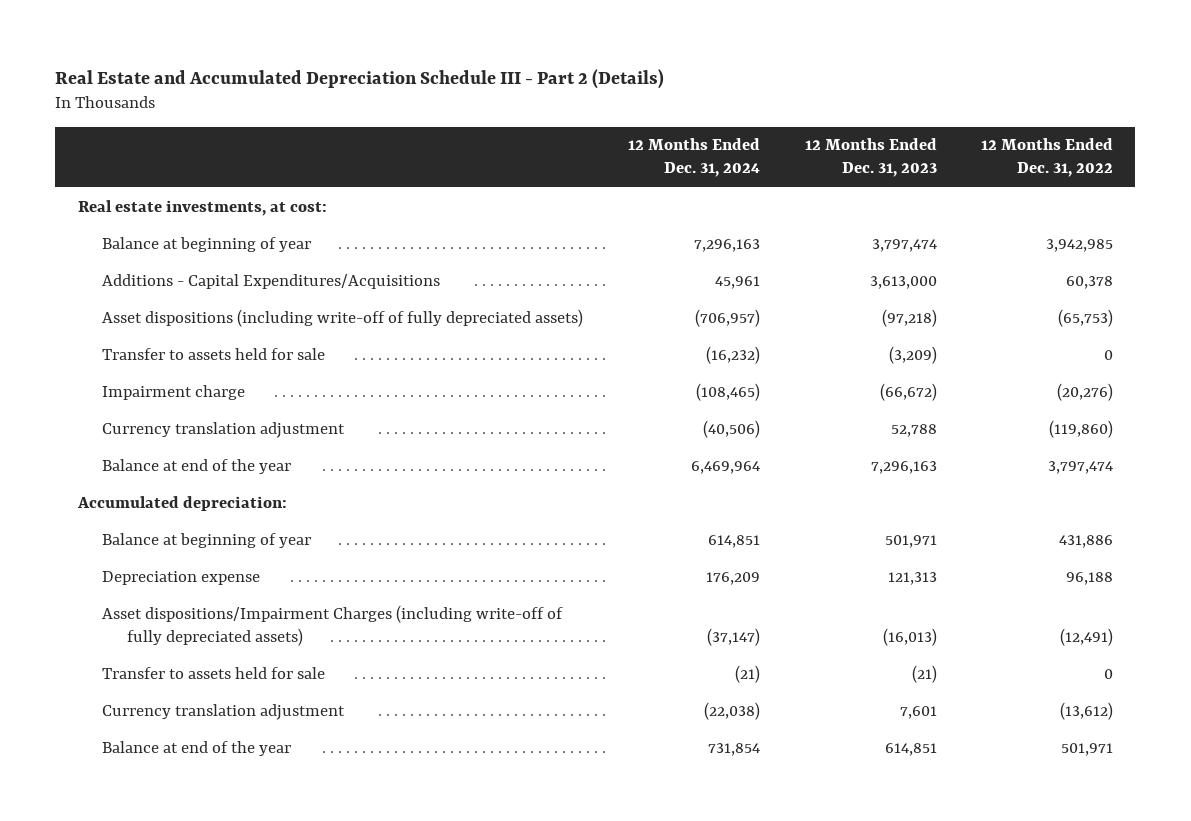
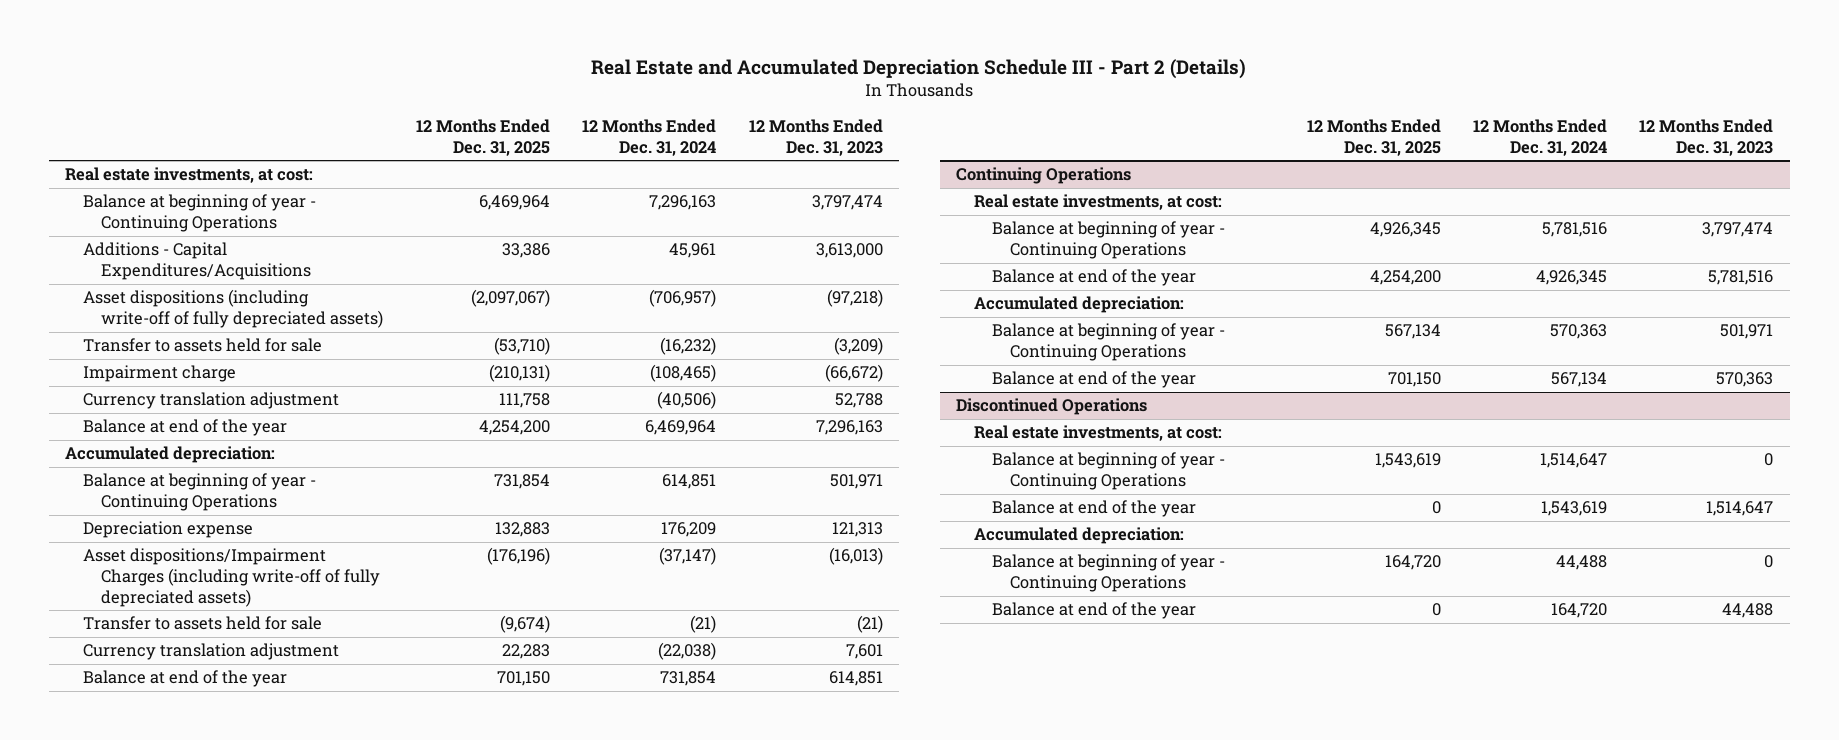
- | 12 Months Ended Dec. 31, 2024 | 12 Months Ended Dec. 31, 2023 | 12 Months Ended Dec. 31, 2022
+ | 12 Months Ended Dec. 31, 2025 | 12 Months Ended Dec. 31, 2024 | 12 Months Ended Dec. 31, 2023
- Balance at beginning of year | 7,296,163 | 3,797,474 | 3,942,985
+ Balance at beginning of year - Continuing Operations | 6,469,964 | 7,296,163 | 3,797,474
- Balance at beginning of year | 614,851 | 501,971 | 431,886
+ Balance at beginning of year - Continuing Operations | 731,854 | 614,851 | 501,971
+ Continuing Operations
+ Real estate investments, at cost:
+ Balance at beginning of year - Continuing Operations | 4,926,345 | 5,781,516 | 3,797,474
+ Balance at end of the year | 4,254,200 | 4,926,345 | 5,781,516
+ Accumulated depreciation:
+ Balance at beginning of year - Continuing Operations | 567,134 | 570,363 | 501,971
+ Balance at end of the year | 701,150 | 567,134 | 570,363
+ Discontinued Operations
+ Real estate investments, at cost:
+ Balance at beginning of year - Continuing Operations | 1,543,619 | 1,514,647 | 0
+ Balance at end of the year | 0 | 1,543,619 | 1,514,647
+ Accumulated depreciation:
+ Balance at beginning of year - Continuing Operations | 164,720 | 44,488 | 0
+ Balance at end of the year | 0 | 164,720 | 44,488

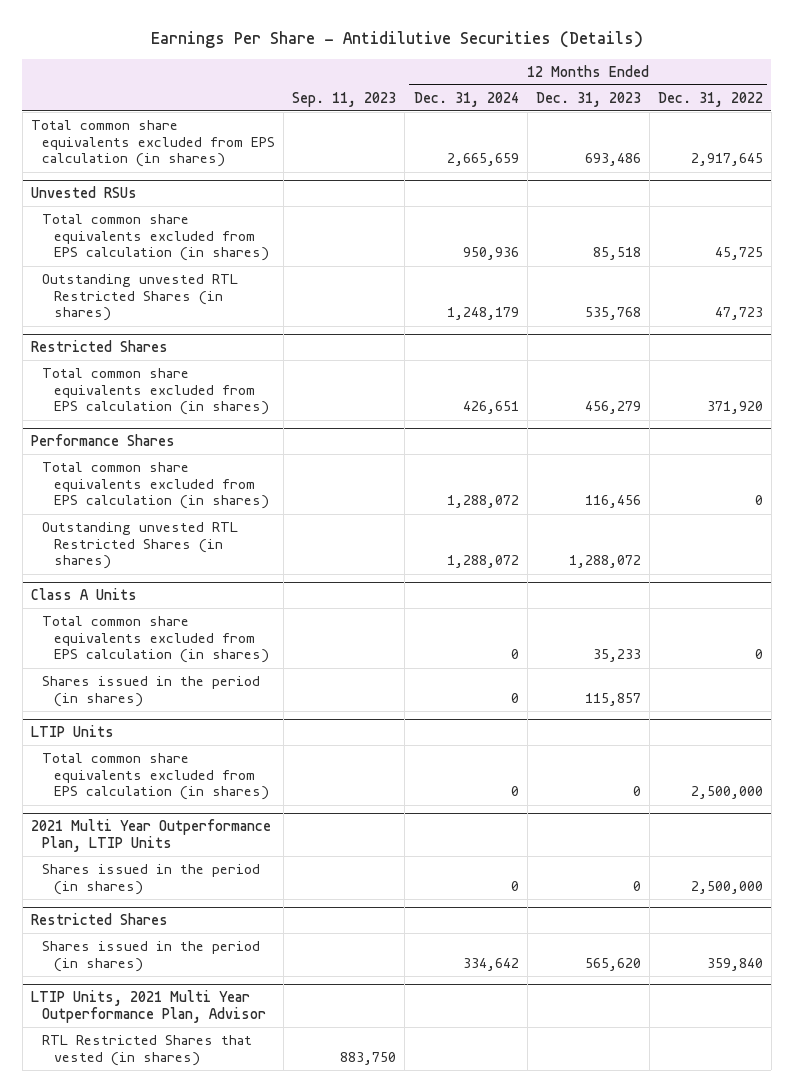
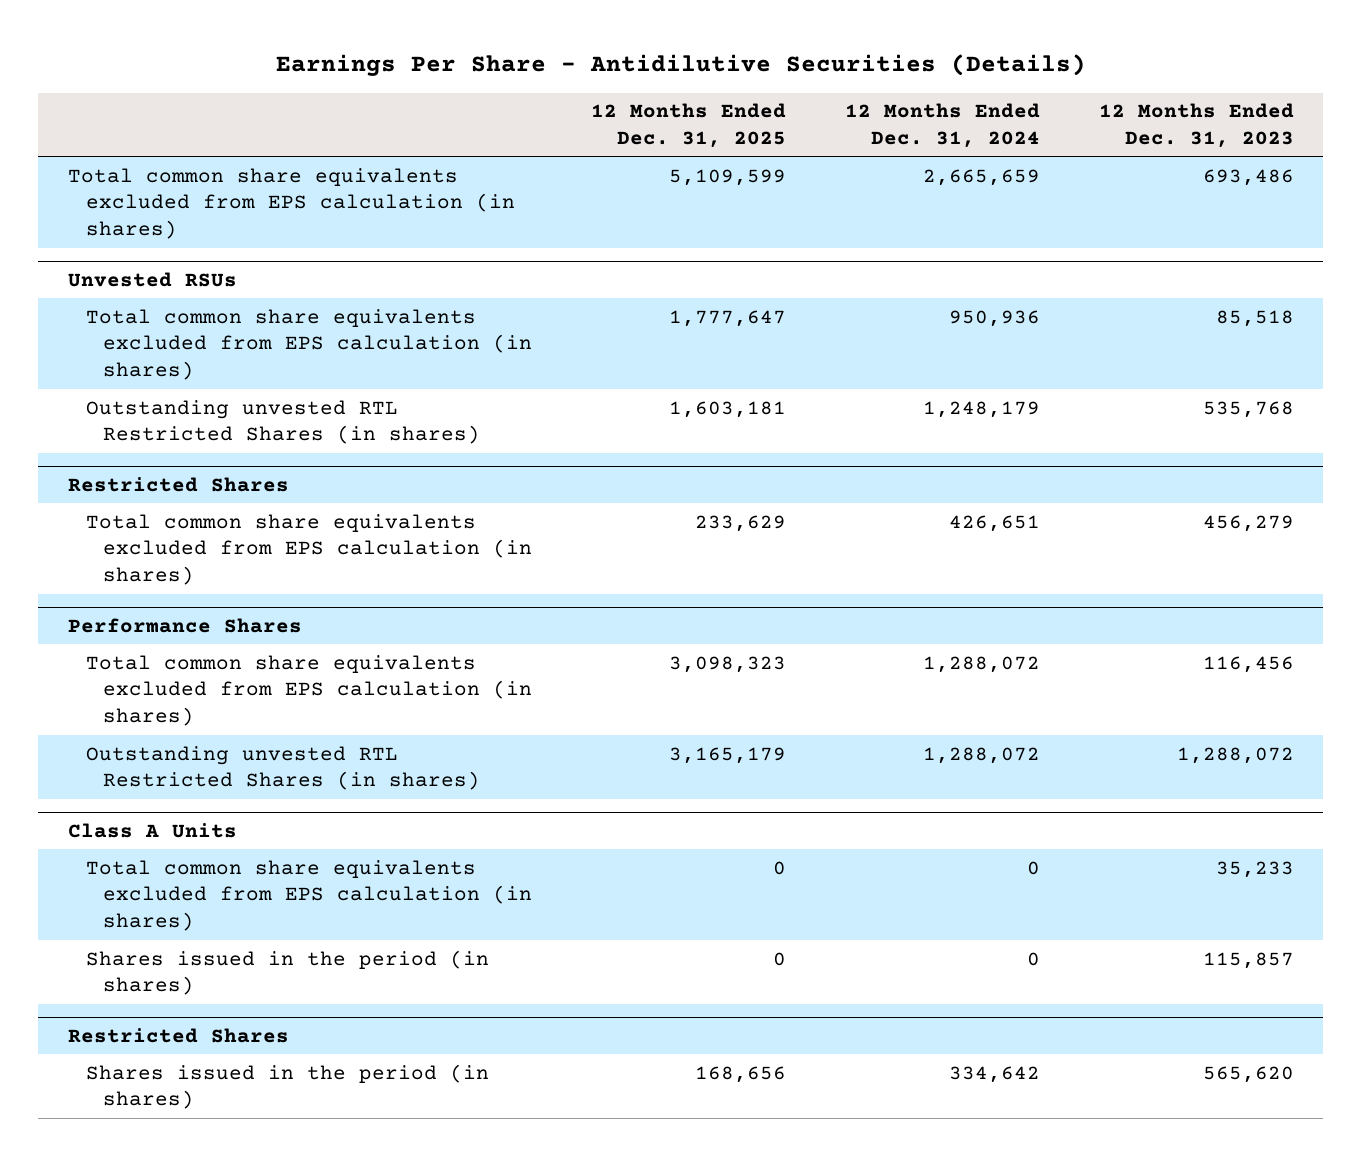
- | Sep. 11, 2023 | 12 Months Ended Dec. 31, 2024 | 12 Months Ended Dec. 31, 2023 | 12 Months Ended Dec. 31, 2022
+ | 12 Months Ended Dec. 31, 2025 | 12 Months Ended Dec. 31, 2024 | 12 Months Ended Dec. 31, 2023
- LTIP Units
- Total common share equivalents excluded from EPS calculation (in shares) | | 0 | 0 | 2,500,000
- 2021 Multi Year Outperformance Plan, LTIP Units
- Shares issued in the period (in shares) | | 0 | 0 | 2,500,000
- LTIP Units, 2021 Multi Year Outperformance Plan, Advisor
- RTL Restricted Shares that vested (in shares) | 883,750 | | |

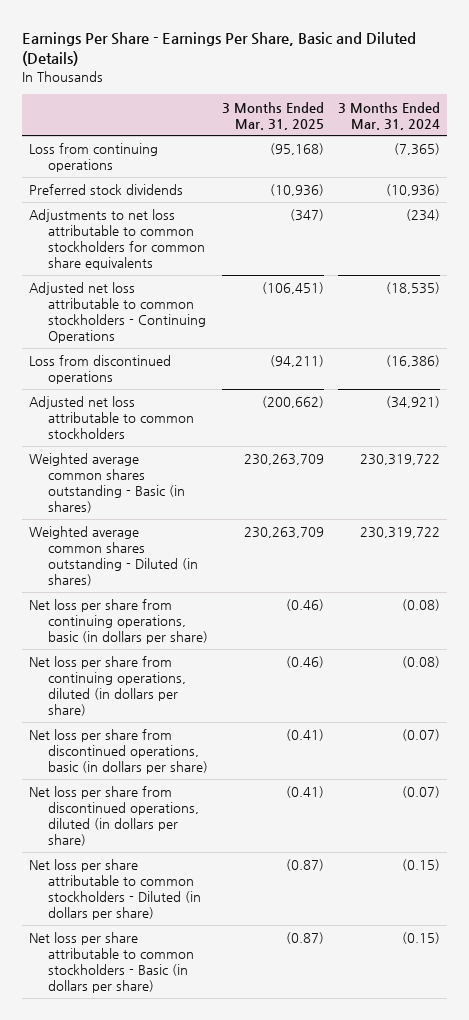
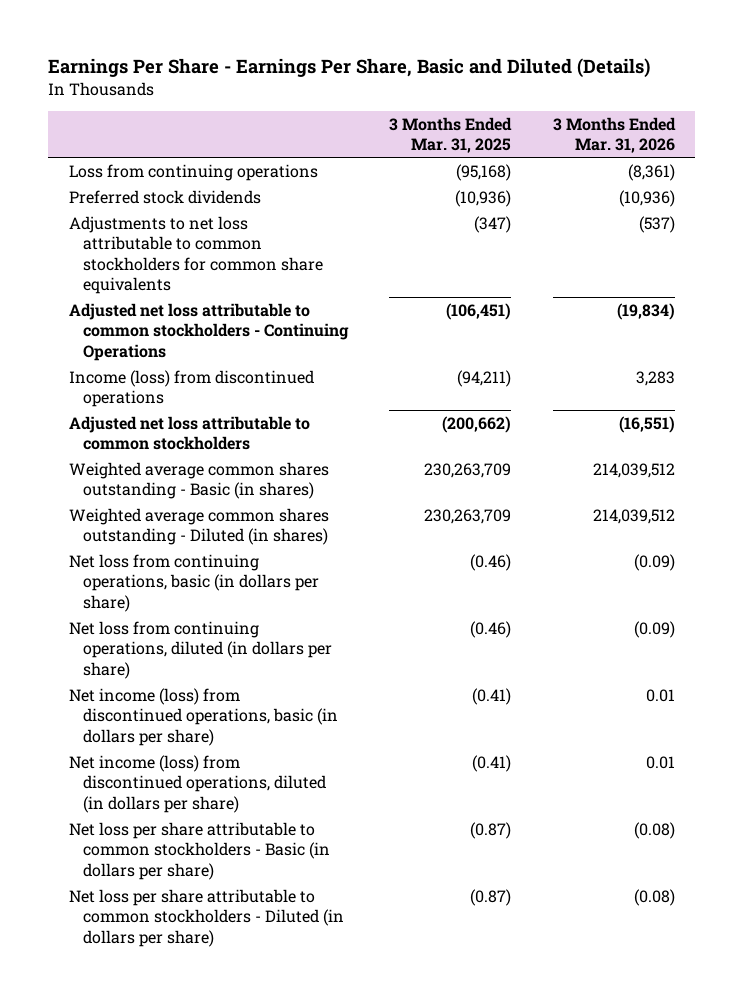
- | 3 Months Ended Mar. 31, 2025 | 3 Months Ended Mar. 31, 2024
+ | 3 Months Ended Mar. 31, 2025 | 3 Months Ended Mar. 31, 2026
- Loss from discontinued operations | (94,211) | (16,386)
+ Income (loss) from discontinued operations | (94,211) | 3,283
- Net loss per share from continuing operations, basic (in dollars per share) | (0.46) | (0.08)
- Net loss per share from continuing operations, diluted (in dollars per share) | (0.46) | (0.08)
- Net loss per share from discontinued operations, basic (in dollars per share) | (0.41) | (0.07)
- Net loss per share from discontinued operations, diluted (in dollars per share) | (0.41) | (0.07)
+ Net loss from continuing operations, basic (in dollars per share) | (0.46) | (0.09)
+ Net loss from continuing operations, diluted (in dollars per share) | (0.46) | (0.09)
+ Net income (loss) from discontinued operations, basic (in dollars per share) | (0.41) | 0.01
+ Net income (loss) from discontinued operations, diluted (in dollars per share) | (0.41) | 0.01
moved down: Net loss per share attributable to common stockholders - Diluted (in dollars per share) | (0.87) | (0.08)

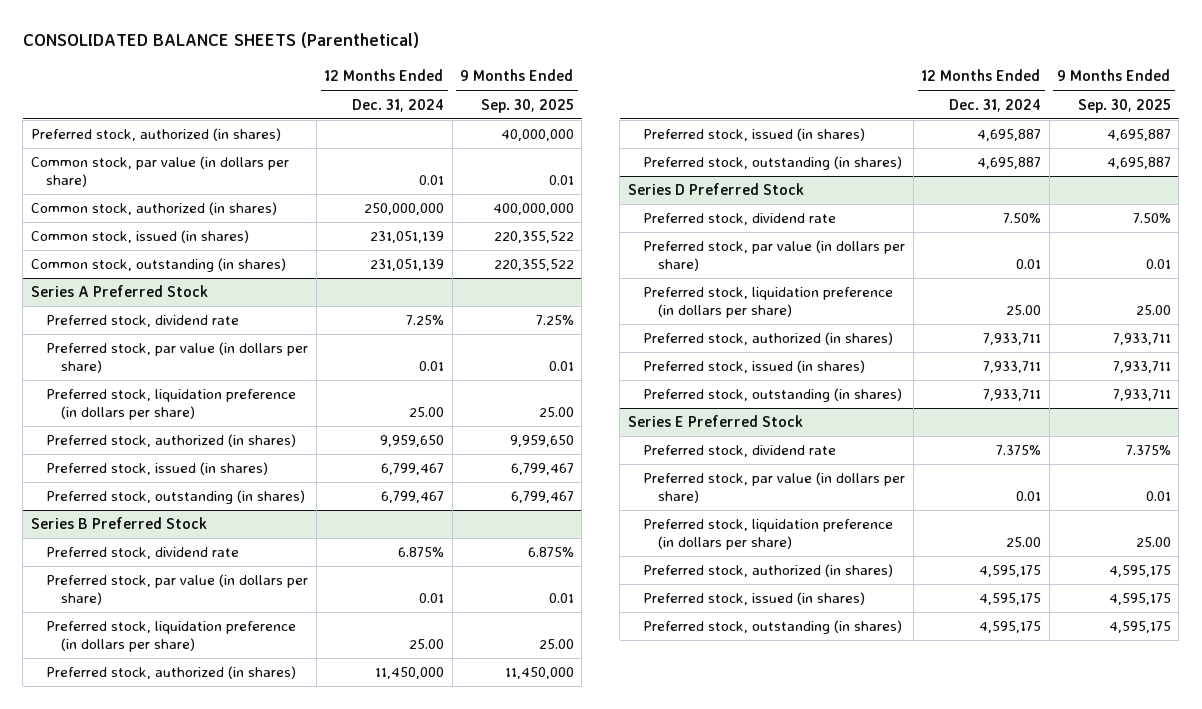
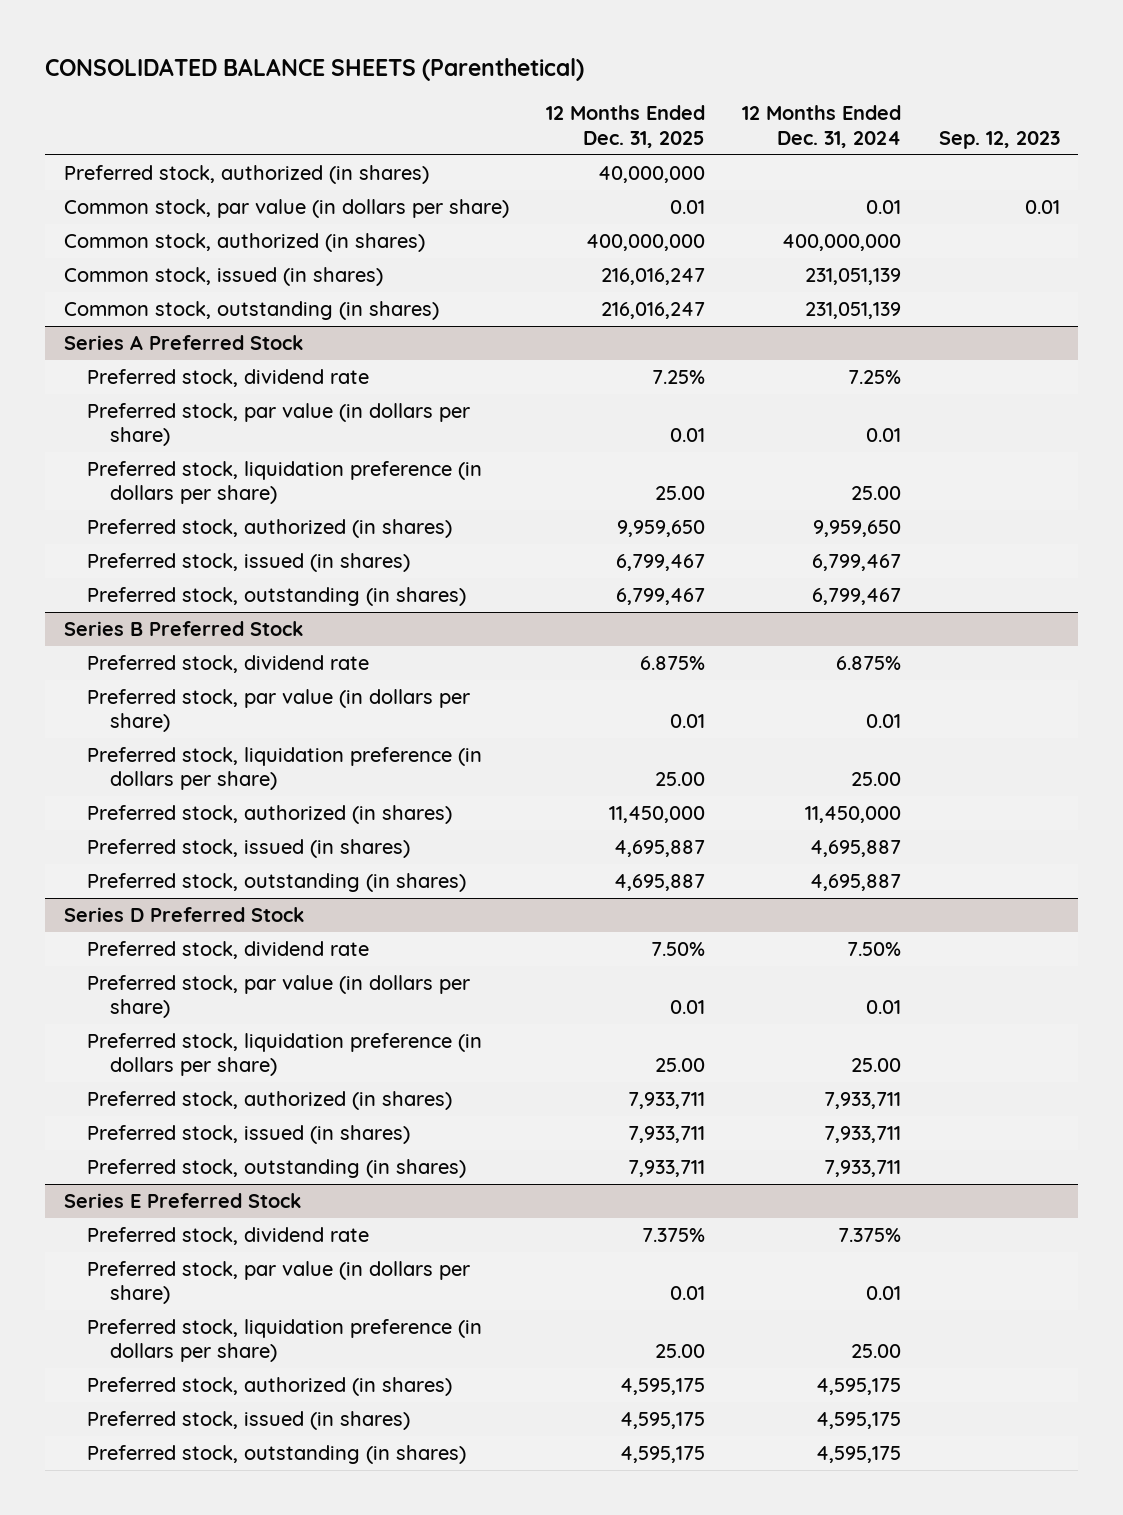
- | 12 Months Ended Dec. 31, 2024 | 9 Months Ended Sep. 30, 2025
+ | 12 Months Ended Dec. 31, 2025 | 12 Months Ended Dec. 31, 2024 | Sep. 12, 2023
- Common stock, authorized (in shares) | 250,000,000 | 400,000,000
+ Common stock, authorized (in shares) | 400,000,000 | 400,000,000 |

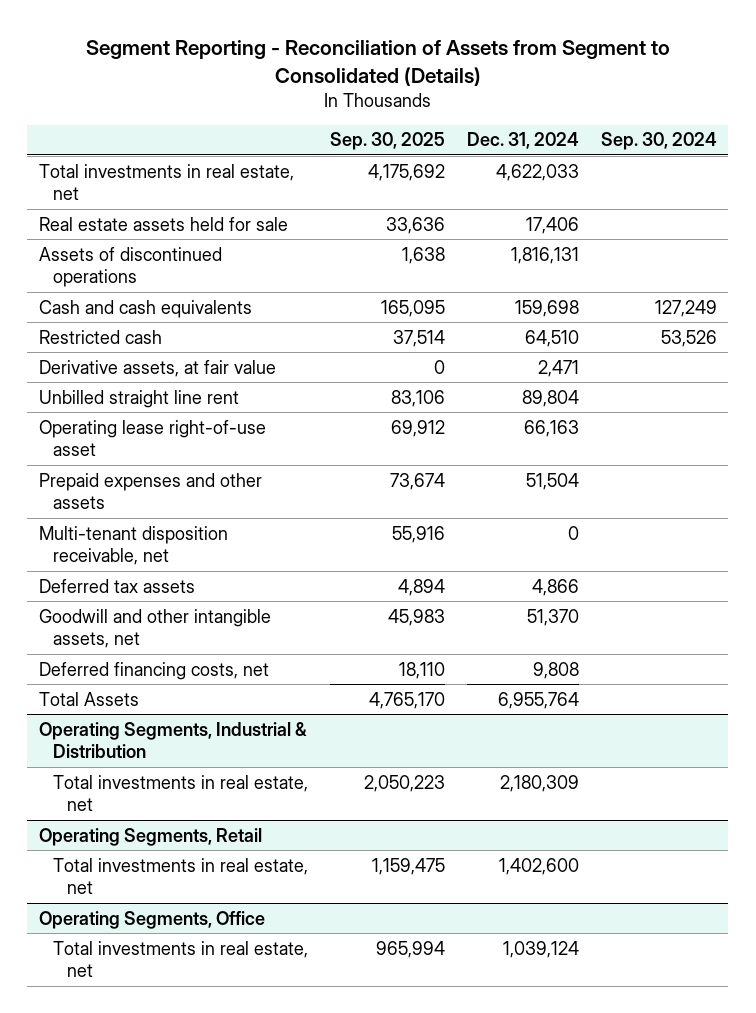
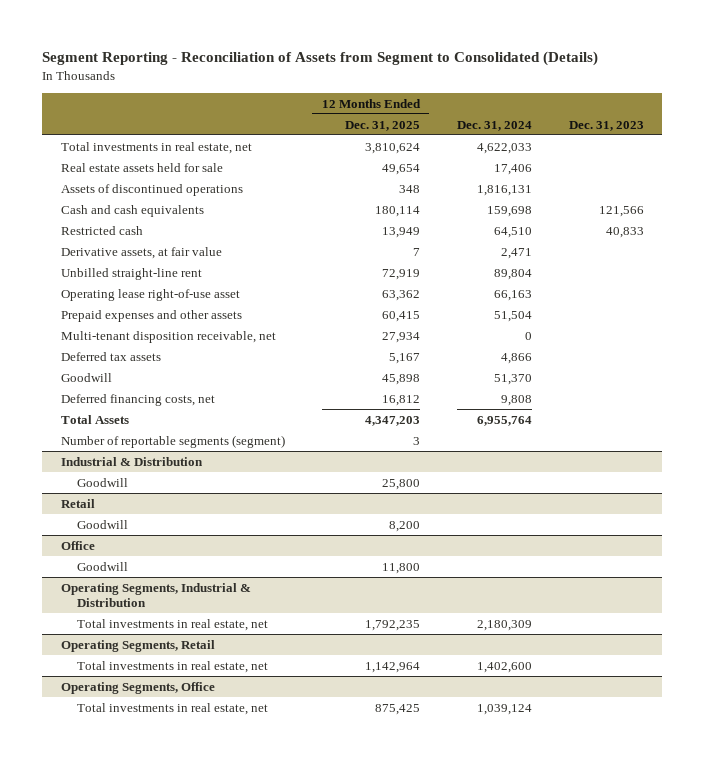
- | Sep. 30, 2025 | Dec. 31, 2024 | Sep. 30, 2024
+ | 12 Months Ended Dec. 31, 2025 | Dec. 31, 2024 | Dec. 31, 2023
- Unbilled straight line rent | 83,106 | 89,804 |
+ Unbilled straight-line rent | 72,919 | 89,804 |
- Goodwill and other intangible assets, net | 45,983 | 51,370 |
+ Goodwill | 45,898 | 51,370 |
+ Number of reportable segments (segment) | 3 | |
+ Industrial & Distribution
+ Goodwill | 25,800 | |
+ Retail
+ Goodwill | 8,200 | |
+ Office
+ Goodwill | 11,800 | |

